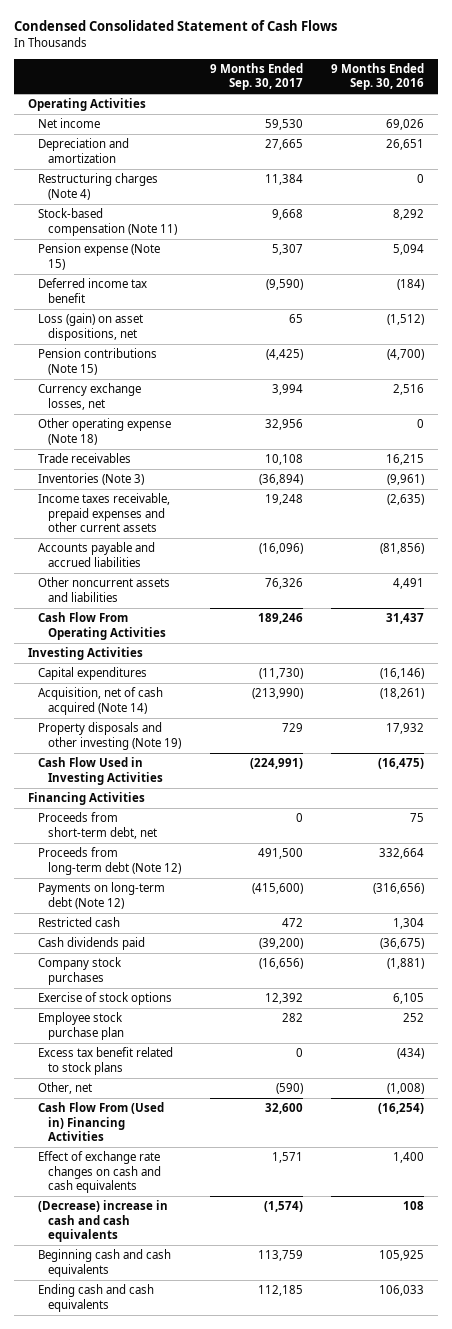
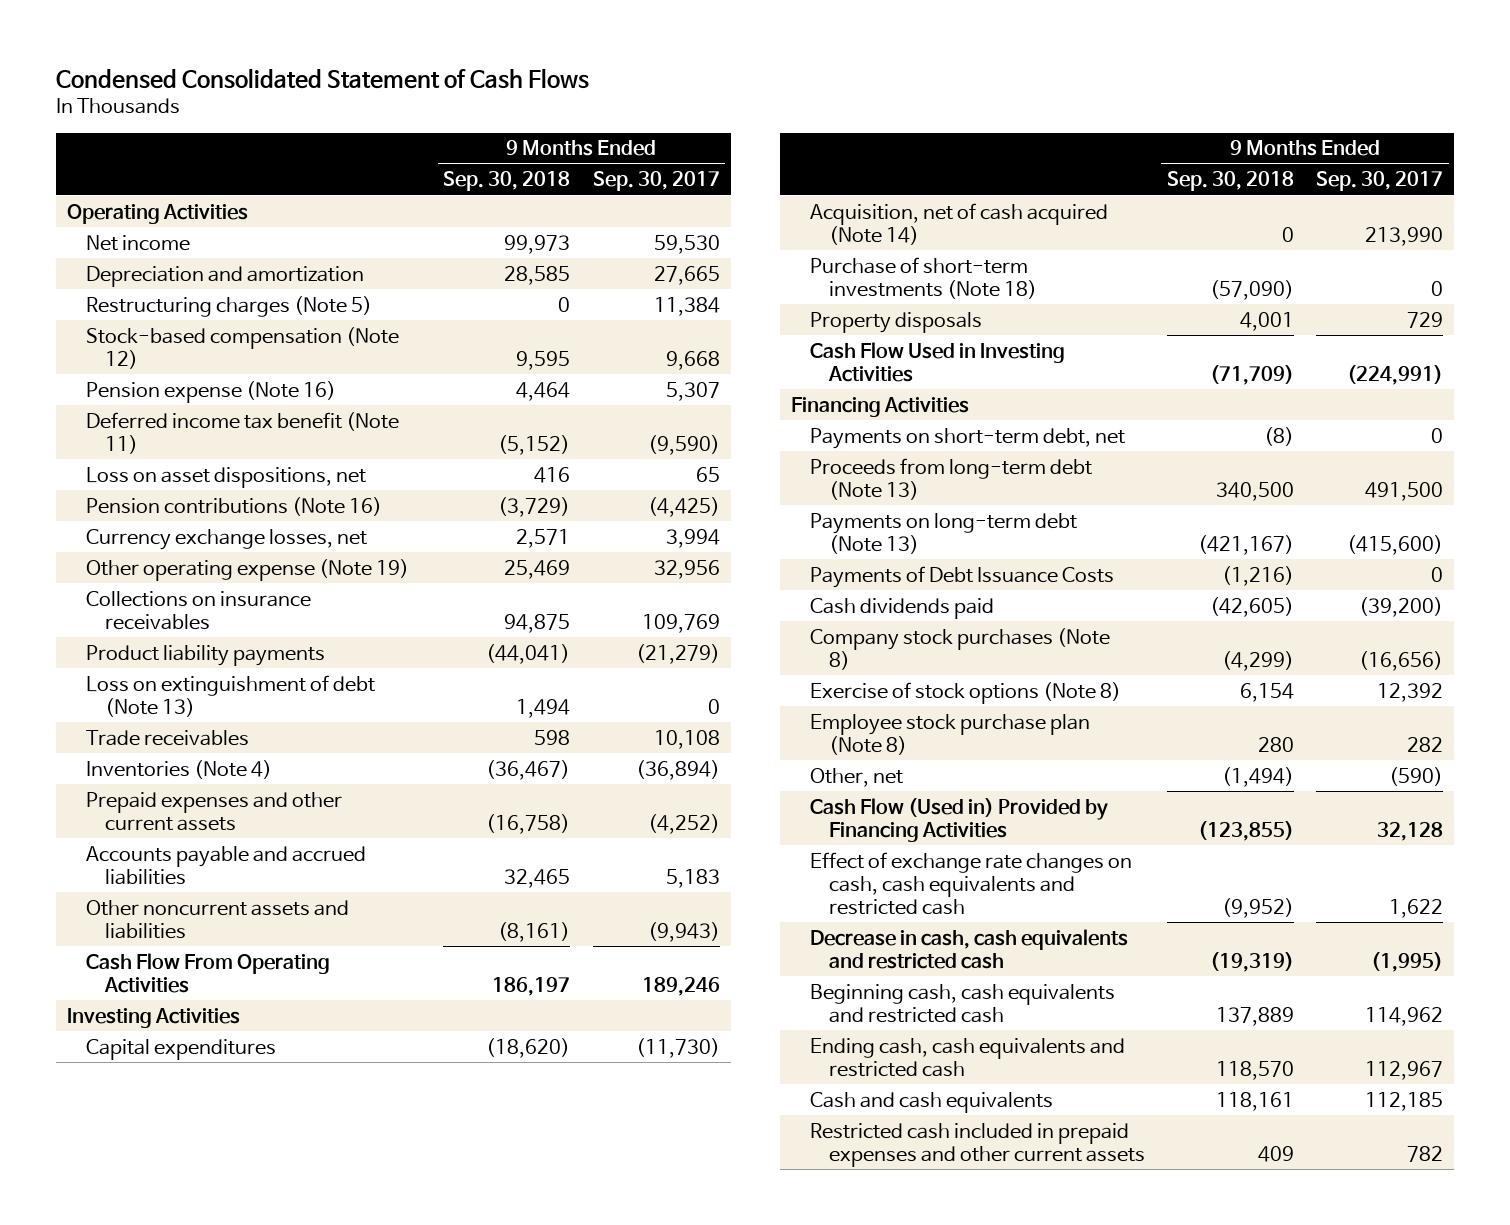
- | 9 Months Ended Sep. 30, 2017 | 9 Months Ended Sep. 30, 2016
+ | 9 Months Ended Sep. 30, 2018 | 9 Months Ended Sep. 30, 2017
- Restructuring charges (Note 4) | 11,384 | 0
- Stock-based compensation (Note 11) | 9,668 | 8,292
- Pension expense (Note 15) | 5,307 | 5,094
- Deferred income tax benefit | (9,590) | (184)
- Loss (gain) on asset dispositions, net | 65 | (1,512)
- Pension contributions (Note 15) | (4,425) | (4,700)
+ Restructuring charges (Note 5) | 0 | 11,384
+ Stock-based compensation (Note 12) | 9,595 | 9,668
+ Pension expense (Note 16) | 4,464 | 5,307
+ Deferred income tax benefit (Note 11) | (5,152) | (9,590)
+ Loss on asset dispositions, net | 416 | 65
+ Pension contributions (Note 16) | (3,729) | (4,425)
- Other operating expense (Note 18) | 32,956 | 0
+ Other operating expense (Note 19) | 25,469 | 32,956
+ Collections on insurance receivables | 94,875 | 109,769
+ Product liability payments | (44,041) | (21,279)
+ Loss on extinguishment of debt (Note 13) | 1,494 | 0
- Inventories (Note 3) | (36,894) | (9,961)
- Income taxes receivable, prepaid expenses and other current assets | 19,248 | (2,635)
- Accounts payable and accrued liabilities | (16,096) | (81,856)
- Other noncurrent assets and liabilities | 76,326 | 4,491
+ Inventories (Note 4) | (36,467) | (36,894)
+ Prepaid expenses and other current assets | (16,758) | (4,252)
+ Accounts payable and accrued liabilities | 32,465 | 5,183
+ Other noncurrent assets and liabilities | (8,161) | (9,943)
- Acquisition, net of cash acquired (Note 14) | (213,990) | (18,261)
- Property disposals and other investing (Note 19) | 729 | 17,932
+ Acquisition, net of cash acquired (Note 14) | 0 | 213,990
+ Purchase of short-term investments (Note 18) | (57,090) | 0
+ Property disposals | 4,001 | 729
- Proceeds from short-term debt, net | 0 | 75
- Proceeds from long-term debt (Note 12) | 491,500 | 332,664
- Payments on long-term debt (Note 12) | (415,600) | (316,656)
- Restricted cash | 472 | 1,304
+ Payments on short-term debt, net | (8) | 0
+ Proceeds from long-term debt (Note 13) | 340,500 | 491,500
+ Payments on long-term debt (Note 13) | (421,167) | (415,600)
+ Payments of Debt Issuance Costs | (1,216) | 0
- Company stock purchases | (16,656) | (1,881)
- Exercise of stock options | 12,392 | 6,105
- Employee stock purchase plan | 282 | 252
- Excess tax benefit related to stock plans | 0 | (434)
+ Company stock purchases (Note 8) | (4,299) | (16,656)
+ Exercise of stock options (Note 8) | 6,154 | 12,392
+ Employee stock purchase plan (Note 8) | 280 | 282
- Cash Flow From (Used in) Financing Activities | 32,600 | (16,254)
- Effect of exchange rate changes on cash and cash equivalents | 1,571 | 1,400
- (Decrease) increase in cash and cash equivalents | (1,574) | 108
- Beginning cash and cash equivalents | 113,759 | 105,925
- Ending cash and cash equivalents | 112,185 | 106,033
+ Cash Flow (Used in) Provided by Financing Activities | (123,855) | 32,128
+ Effect of exchange rate changes on cash, cash equivalents and restricted cash | (9,952) | 1,622
+ Decrease in cash, cash equivalents and restricted cash | (19,319) | (1,995)
+ Beginning cash, cash equivalents and restricted cash | 137,889 | 114,962
+ Ending cash, cash equivalents and restricted cash | 118,570 | 112,967
+ Cash and cash equivalents | 118,161 | 112,185
+ Restricted cash included in prepaid expenses and other current assets | 409 | 782

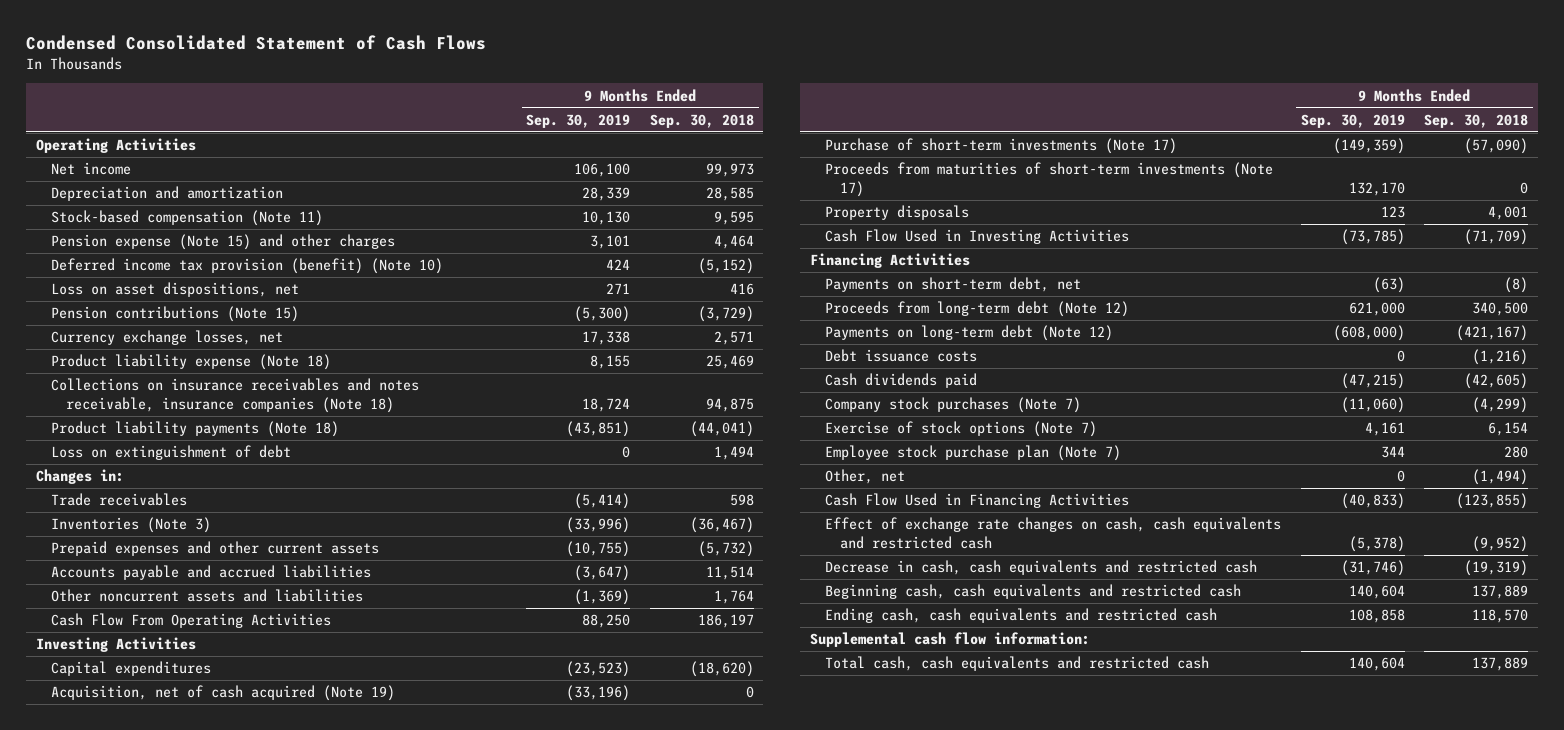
- | 9 Months Ended Sep. 30, 2018 | 9 Months Ended Sep. 30, 2017
+ | 9 Months Ended Sep. 30, 2019 | 9 Months Ended Sep. 30, 2018
- Restructuring charges (Note 5) | 0 | 11,384
- Stock-based compensation (Note 12) | 9,595 | 9,668
- Pension expense (Note 16) | 4,464 | 5,307
- Deferred income tax benefit (Note 11) | (5,152) | (9,590)
+ Stock-based compensation (Note 11) | 10,130 | 9,595
+ Pension expense (Note 15) and other charges | 3,101 | 4,464
+ Deferred income tax provision (benefit) (Note 10) | 424 | (5,152)
- Pension contributions (Note 16) | (3,729) | (4,425)
+ Pension contributions (Note 15) | (5,300) | (3,729)
- Other operating expense (Note 19) | 25,469 | 32,956
- Collections on insurance receivables | 94,875 | 109,769
- Product liability payments | (44,041) | (21,279)
- Loss on extinguishment of debt (Note 13) | 1,494 | 0
+ Product liability expense (Note 18) | 8,155 | 25,469
+ Collections on insurance receivables and notes receivable, insurance companies (Note 18) | 18,724 | 94,875
+ Product liability payments (Note 18) | (43,851) | (44,041)
+ Loss on extinguishment of debt | 0 | 1,494
+ Changes in:
- Inventories (Note 4) | (36,467) | (36,894)
- Prepaid expenses and other current assets | (16,758) | (4,252)
- Accounts payable and accrued liabilities | 32,465 | 5,183
- Other noncurrent assets and liabilities | (8,161) | (9,943)
+ Inventories (Note 3) | (33,996) | (36,467)
+ Prepaid expenses and other current assets | (10,755) | (5,732)
+ Accounts payable and accrued liabilities | (3,647) | 11,514
+ Other noncurrent assets and liabilities | (1,369) | 1,764
- Acquisition, net of cash acquired (Note 14) | 0 | 213,990
- Purchase of short-term investments (Note 18) | (57,090) | 0
+ Acquisition, net of cash acquired (Note 19) | (33,196) | 0
+ Purchase of short-term investments (Note 17) | (149,359) | (57,090)
+ Proceeds from maturities of short-term investments (Note 17) | 132,170 | 0
- Proceeds from long-term debt (Note 13) | 340,500 | 491,500
- Payments on long-term debt (Note 13) | (421,167) | (415,600)
- Payments of Debt Issuance Costs | (1,216) | 0
+ Proceeds from long-term debt (Note 12) | 621,000 | 340,500
+ Payments on long-term debt (Note 12) | (608,000) | (421,167)
+ Debt issuance costs | 0 | (1,216)
- Company stock purchases (Note 8) | (4,299) | (16,656)
- Exercise of stock options (Note 8) | 6,154 | 12,392
- Employee stock purchase plan (Note 8) | 280 | 282
+ Company stock purchases (Note 7) | (11,060) | (4,299)
+ Exercise of stock options (Note 7) | 4,161 | 6,154
+ Employee stock purchase plan (Note 7) | 344 | 280
- Cash Flow (Used in) Provided by Financing Activities | (123,855) | 32,128
+ Cash Flow Used in Financing Activities | (40,833) | (123,855)
- Cash and cash equivalents | 118,161 | 112,185
- Restricted cash included in prepaid expenses and other current assets | 409 | 782
+ Supplemental cash flow information:
+ Total cash, cash equivalents and restricted cash | 140,604 | 137,889

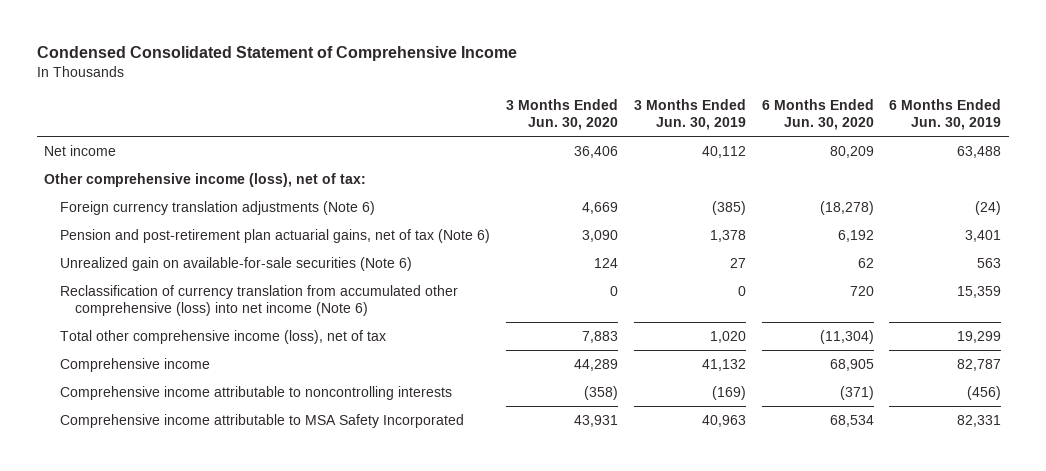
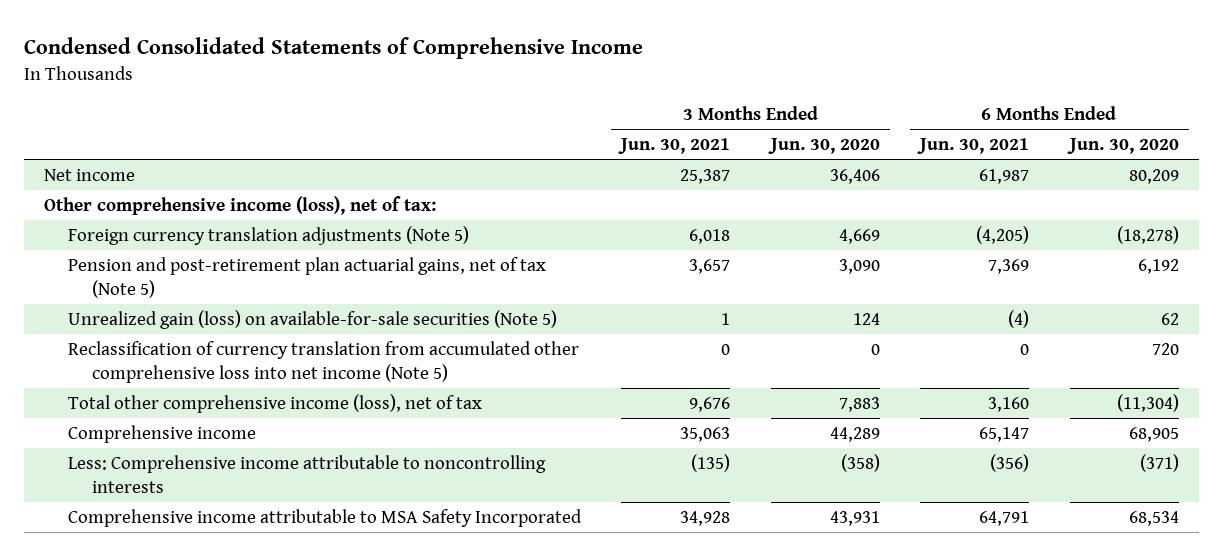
- Condensed Consolidated Statement of Comprehensive Income
+ Condensed Consolidated Statements of Comprehensive Income
- | 3 Months Ended Jun. 30, 2020 | 3 Months Ended Jun. 30, 2019 | 6 Months Ended Jun. 30, 2020 | 6 Months Ended Jun. 30, 2019
+ | 3 Months Ended Jun. 30, 2021 | 3 Months Ended Jun. 30, 2020 | 6 Months Ended Jun. 30, 2021 | 6 Months Ended Jun. 30, 2020
- Foreign currency translation adjustments (Note 6) | 4,669 | (385) | (18,278) | (24)
- Pension and post-retirement plan actuarial gains, net of tax (Note 6) | 3,090 | 1,378 | 6,192 | 3,401
- Unrealized gain on available-for-sale securities (Note 6) | 124 | 27 | 62 | 563
- Reclassification of currency translation from accumulated other comprehensive (loss) into net income (Note 6) | 0 | 0 | 720 | 15,359
+ Foreign currency translation adjustments (Note 5) | 6,018 | 4,669 | (4,205) | (18,278)
+ Pension and post-retirement plan actuarial gains, net of tax (Note 5) | 3,657 | 3,090 | 7,369 | 6,192
+ Unrealized gain (loss) on available-for-sale securities (Note 5) | 1 | 124 | (4) | 62
+ Reclassification of currency translation from accumulated other comprehensive loss into net income (Note 5) | 0 | 0 | 0 | 720
- Comprehensive income attributable to noncontrolling interests | (358) | (169) | (371) | (456)
+ Less: Comprehensive income attributable to noncontrolling interests | (135) | (358) | (356) | (371)

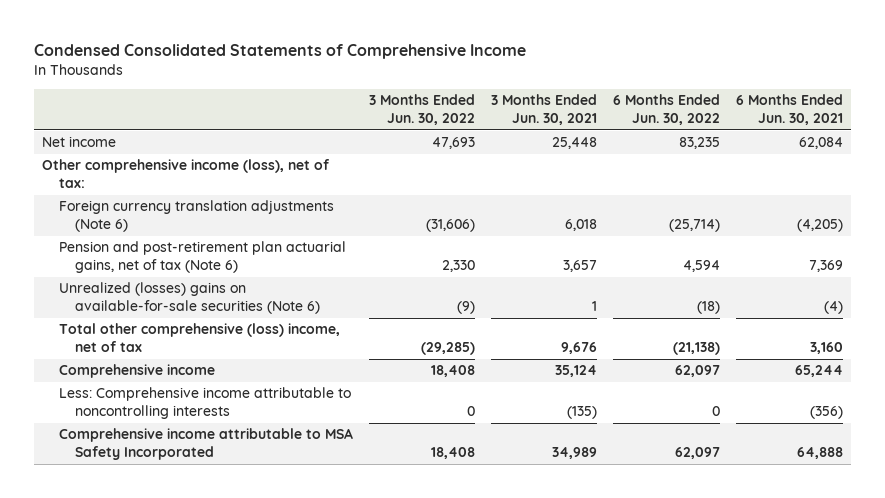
- | 3 Months Ended Jun. 30, 2021 | 3 Months Ended Jun. 30, 2020 | 6 Months Ended Jun. 30, 2021 | 6 Months Ended Jun. 30, 2020
+ | 3 Months Ended Jun. 30, 2022 | 3 Months Ended Jun. 30, 2021 | 6 Months Ended Jun. 30, 2022 | 6 Months Ended Jun. 30, 2021
- Net income | 25,387 | 36,406 | 61,987 | 80,209
+ Net income | 47,693 | 25,448 | 83,235 | 62,084
- Foreign currency translation adjustments (Note 5) | 6,018 | 4,669 | (4,205) | (18,278)
- Pension and post-retirement plan actuarial gains, net of tax (Note 5) | 3,657 | 3,090 | 7,369 | 6,192
- Unrealized gain (loss) on available-for-sale securities (Note 5) | 1 | 124 | (4) | 62
- Reclassification of currency translation from accumulated other comprehensive loss into net income (Note 5) | 0 | 0 | 0 | 720
- Total other comprehensive income (loss), net of tax | 9,676 | 7,883 | 3,160 | (11,304)
- Comprehensive income | 35,063 | 44,289 | 65,147 | 68,905
+ Foreign currency translation adjustments (Note 6) | (31,606) | 6,018 | (25,714) | (4,205)
+ Pension and post-retirement plan actuarial gains, net of tax (Note 6) | 2,330 | 3,657 | 4,594 | 7,369
+ Unrealized (losses) gains on available-for-sale securities (Note 6) | (9) | 1 | (18) | (4)
+ Total other comprehensive (loss) income, net of tax | (29,285) | 9,676 | (21,138) | 3,160
+ Comprehensive income | 18,408 | 35,124 | 62,097 | 65,244
- Comprehensive income attributable to MSA Safety Incorporated | 34,928 | 43,931 | 64,791 | 68,534
+ Comprehensive income attributable to MSA Safety Incorporated | 18,408 | 34,989 | 62,097 | 64,888

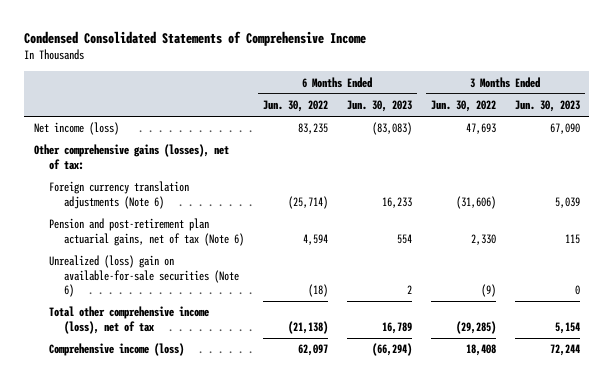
- | 3 Months Ended Jun. 30, 2022 | 3 Months Ended Jun. 30, 2021 | 6 Months Ended Jun. 30, 2022 | 6 Months Ended Jun. 30, 2021
+ | 6 Months Ended Jun. 30, 2022 | 6 Months Ended Jun. 30, 2023 | 3 Months Ended Jun. 30, 2022 | 3 Months Ended Jun. 30, 2023
- Net income | 47,693 | 25,448 | 83,235 | 62,084
- Other comprehensive income (loss), net of tax:
+ Net income (loss) | 83,235 | (83,083) | 47,693 | 67,090
+ Other comprehensive gains (losses), net of tax:
- Unrealized (losses) gains on available-for-sale securities (Note 6) | (9) | 1 | (18) | (4)
- Total other comprehensive (loss) income, net of tax | (29,285) | 9,676 | (21,138) | 3,160
- Comprehensive income | 18,408 | 35,124 | 62,097 | 65,244
- Less: Comprehensive income attributable to noncontrolling interests | 0 | (135) | 0 | (356)
- Comprehensive income attributable to MSA Safety Incorporated | 18,408 | 34,989 | 62,097 | 64,888
+ Unrealized (loss) gain on available-for-sale securities (Note 6) | (18) | 2 | (9) | 0
+ Total other comprehensive income (loss), net of tax | (21,138) | 16,789 | (29,285) | 5,154
+ Comprehensive income (loss) | 62,097 | (66,294) | 18,408 | 72,244

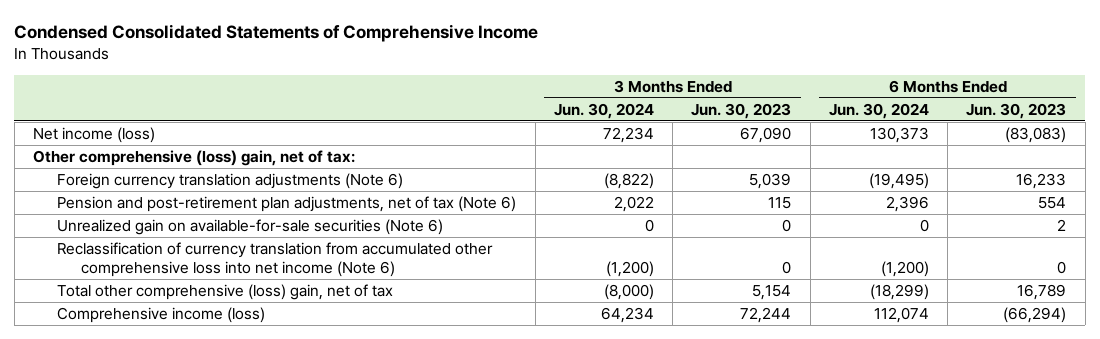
- | 6 Months Ended Jun. 30, 2022 | 6 Months Ended Jun. 30, 2023 | 3 Months Ended Jun. 30, 2022 | 3 Months Ended Jun. 30, 2023
+ | 3 Months Ended Jun. 30, 2024 | 3 Months Ended Jun. 30, 2023 | 6 Months Ended Jun. 30, 2024 | 6 Months Ended Jun. 30, 2023
- Other comprehensive gains (losses), net of tax:
+ Other comprehensive (loss) gain, net of tax:
- Pension and post-retirement plan actuarial gains, net of tax (Note 6) | 4,594 | 554 | 2,330 | 115
- Unrealized (loss) gain on available-for-sale securities (Note 6) | (18) | 2 | (9) | 0
- Total other comprehensive income (loss), net of tax | (21,138) | 16,789 | (29,285) | 5,154
+ Pension and post-retirement plan adjustments, net of tax (Note 6) | 2,022 | 115 | 2,396 | 554
+ Unrealized gain on available-for-sale securities (Note 6) | 0 | 0 | 0 | 2
+ Reclassification of currency translation from accumulated other comprehensive loss into net income (Note 6) | (1,200) | 0 | (1,200) | 0
+ Total other comprehensive (loss) gain, net of tax | (8,000) | 5,154 | (18,299) | 16,789

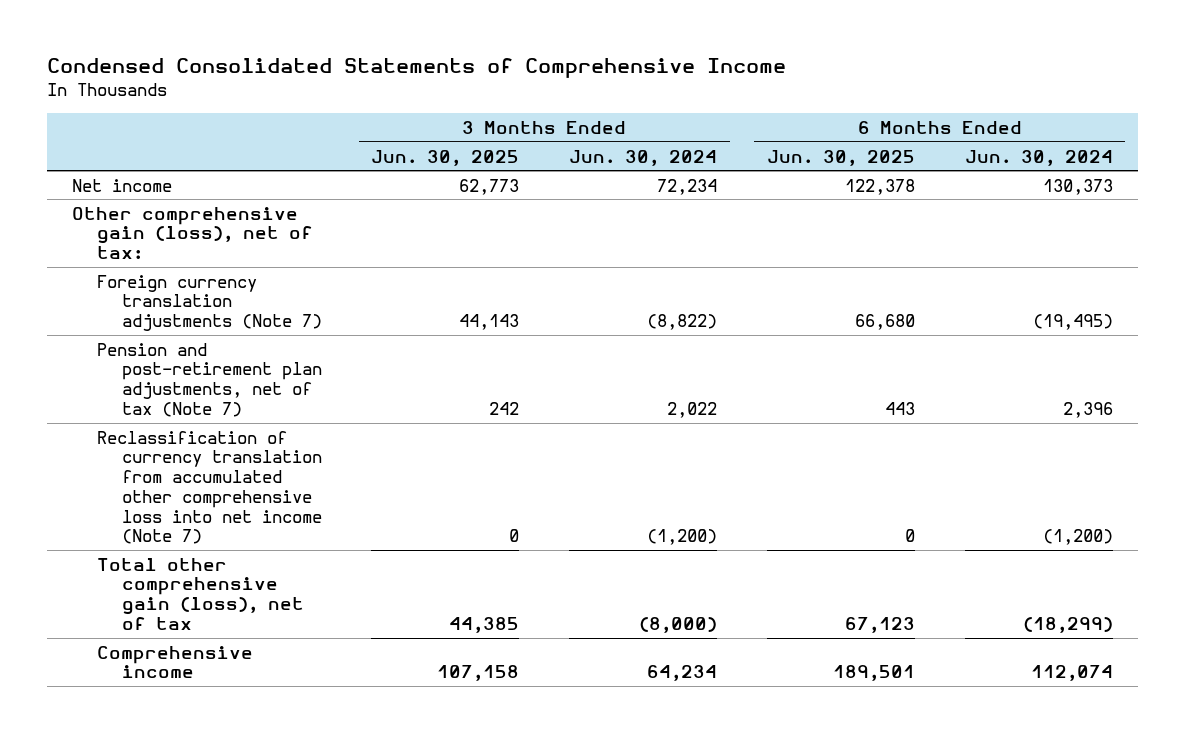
- | 3 Months Ended Jun. 30, 2024 | 3 Months Ended Jun. 30, 2023 | 6 Months Ended Jun. 30, 2024 | 6 Months Ended Jun. 30, 2023
+ | 3 Months Ended Jun. 30, 2025 | 3 Months Ended Jun. 30, 2024 | 6 Months Ended Jun. 30, 2025 | 6 Months Ended Jun. 30, 2024
- Net income (loss) | 72,234 | 67,090 | 130,373 | (83,083)
- Other comprehensive (loss) gain, net of tax:
- Foreign currency translation adjustments (Note 6) | (8,822) | 5,039 | (19,495) | 16,233
- Pension and post-retirement plan adjustments, net of tax (Note 6) | 2,022 | 115 | 2,396 | 554
- Unrealized gain on available-for-sale securities (Note 6) | 0 | 0 | 0 | 2
- Reclassification of currency translation from accumulated other comprehensive loss into net income (Note 6) | (1,200) | 0 | (1,200) | 0
- Total other comprehensive (loss) gain, net of tax | (8,000) | 5,154 | (18,299) | 16,789
- Comprehensive income (loss) | 64,234 | 72,244 | 112,074 | (66,294)
+ Net income | 62,773 | 72,234 | 122,378 | 130,373
+ Other comprehensive gain (loss), net of tax:
+ Foreign currency translation adjustments (Note 7) | 44,143 | (8,822) | 66,680 | (19,495)
+ Pension and post-retirement plan adjustments, net of tax (Note 7) | 242 | 2,022 | 443 | 2,396
+ Reclassification of currency translation from accumulated other comprehensive loss into net income (Note 7) | 0 | (1,200) | 0 | (1,200)
+ Total other comprehensive gain (loss), net of tax | 44,385 | (8,000) | 67,123 | (18,299)
+ Comprehensive income | 107,158 | 64,234 | 189,501 | 112,074

